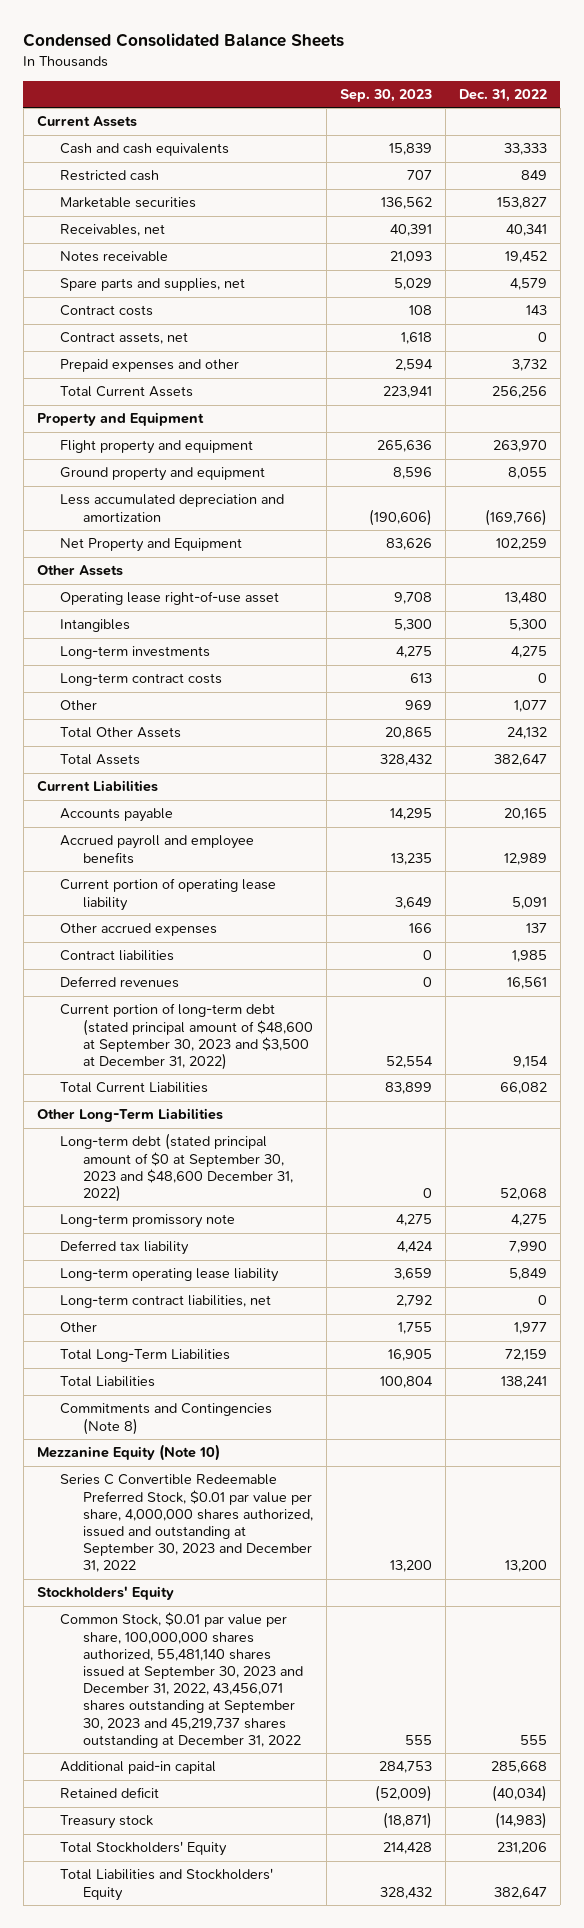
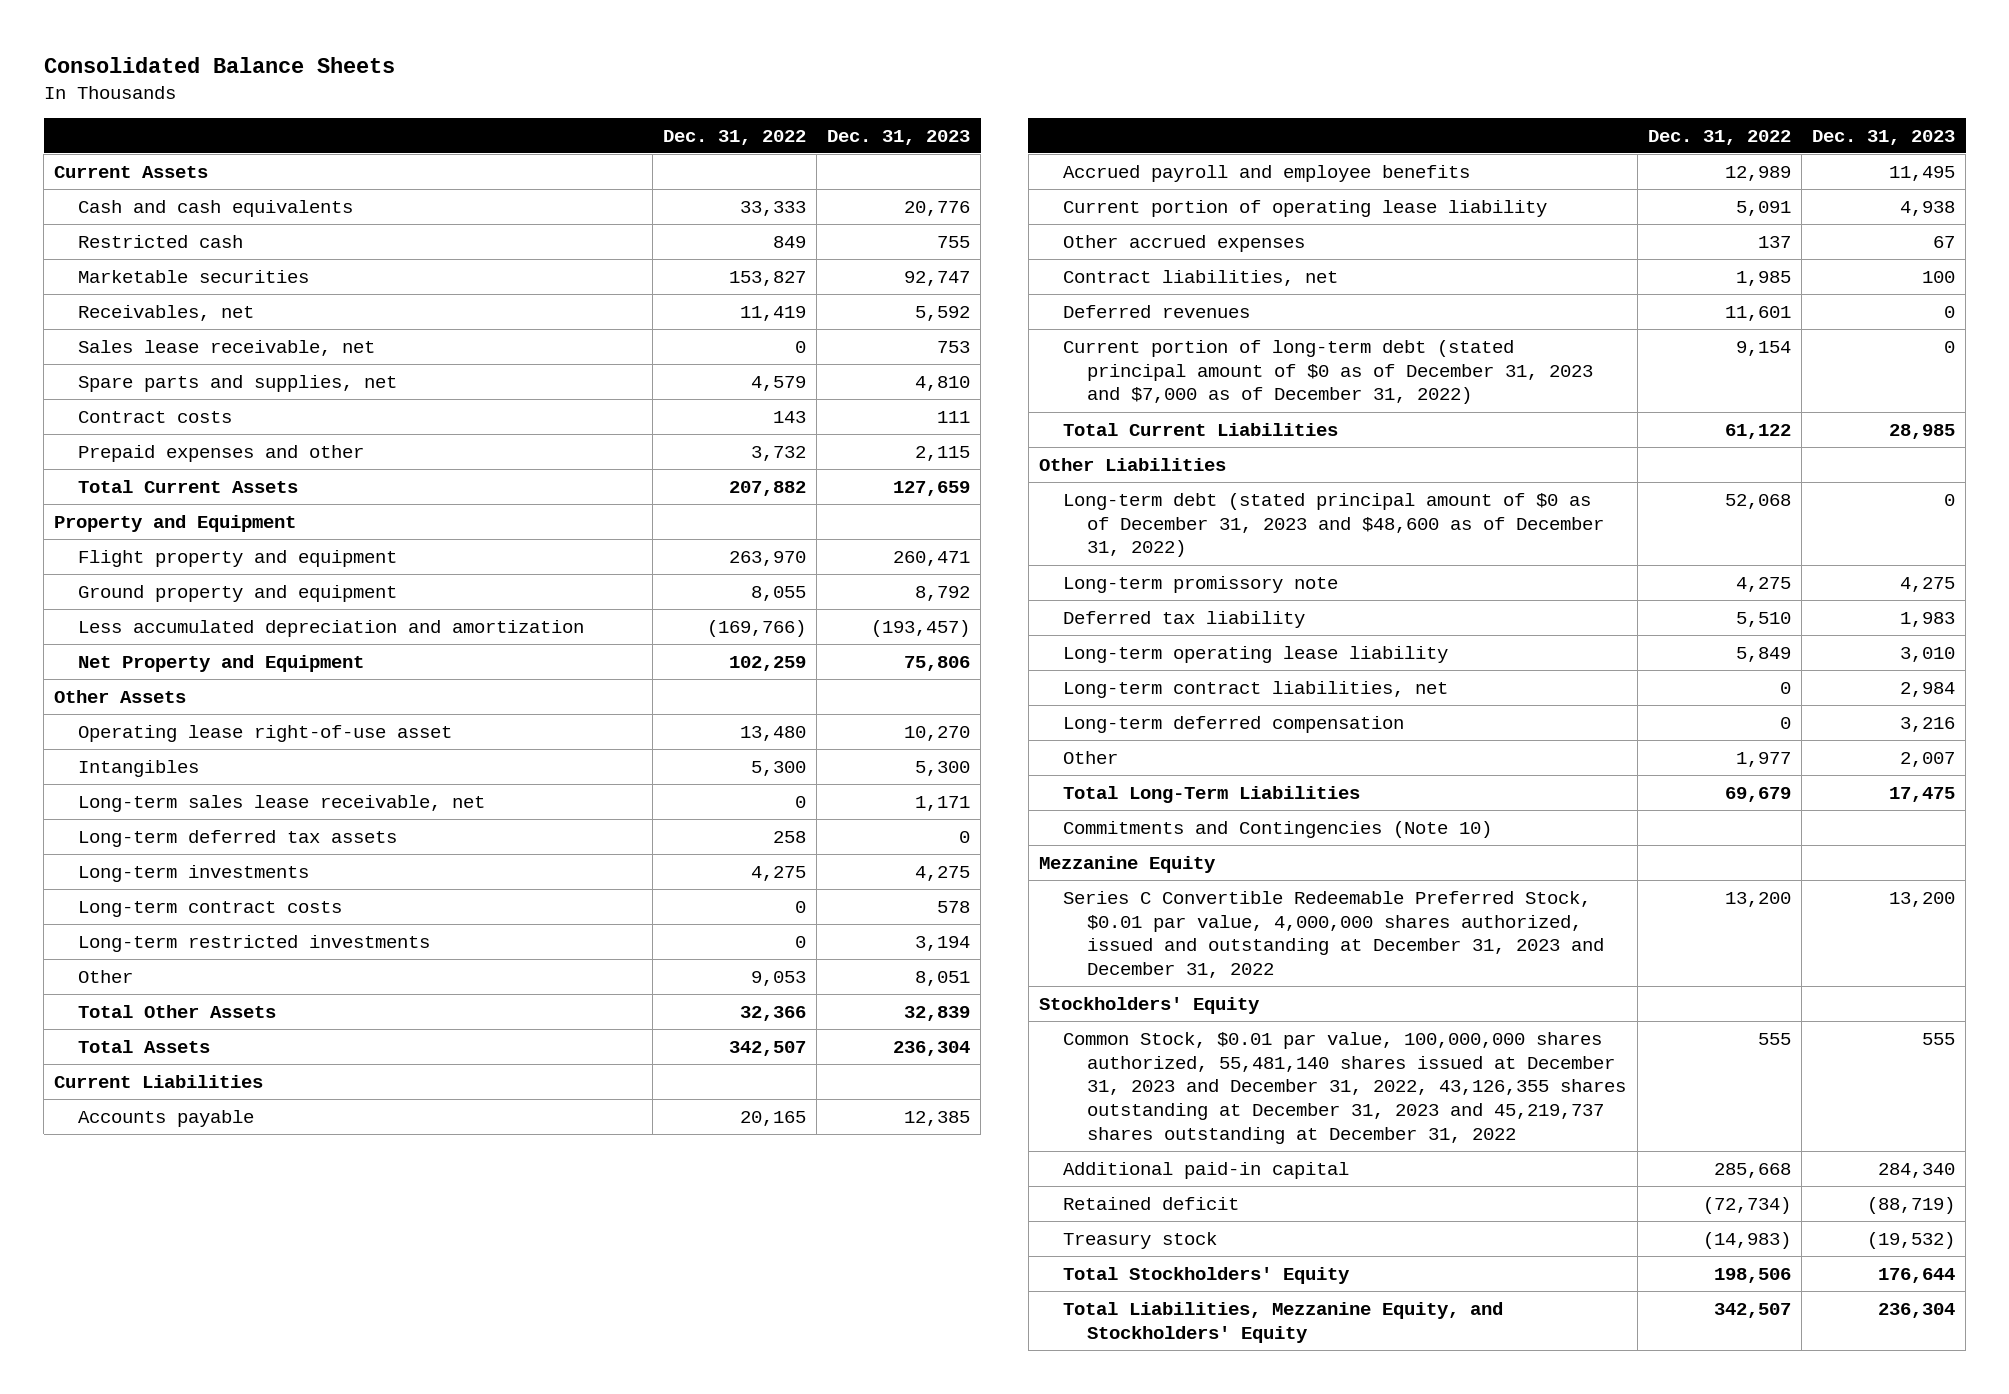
- Condensed Consolidated Balance Sheets
+ Consolidated Balance Sheets
- | Sep. 30, 2023 | Dec. 31, 2022
+ | Dec. 31, 2022 | Dec. 31, 2023
- Receivables, net | 40,391 | 40,341
- Notes receivable | 21,093 | 19,452
+ Receivables, net | 11,419 | 5,592
+ Sales lease receivable, net | 0 | 753
- Contract assets, net | 1,618 | 0
- Total Current Assets | 223,941 | 256,256
+ Total Current Assets | 207,882 | 127,659
+ Long-term sales lease receivable, net | 0 | 1,171
+ Long-term deferred tax assets | 258 | 0
- Other | 969 | 1,077
- Total Other Assets | 20,865 | 24,132
- Total Assets | 328,432 | 382,647
+ Long-term restricted investments | 0 | 3,194
+ Other | 9,053 | 8,051
+ Total Other Assets | 32,366 | 32,839
+ Total Assets | 342,507 | 236,304
- Contract liabilities | 0 | 1,985
- Deferred revenues | 0 | 16,561
- Current portion of long-term debt (stated principal amount of $48,600 at September 30, 2023 and $3,500 at December 31, 2022) | 52,554 | 9,154
- Total Current Liabilities | 83,899 | 66,082
- Other Long-Term Liabilities
- Long-term debt (stated principal amount of $0 at September 30, 2023 and $48,600 December 31, 2022) | 0 | 52,068
+ Contract liabilities, net | 1,985 | 100
+ Deferred revenues | 11,601 | 0
+ Current portion of long-term debt (stated principal amount of $0 as of December 31, 2023 and $7,000 as of December 31, 2022) | 9,154 | 0
+ Total Current Liabilities | 61,122 | 28,985
+ Other Liabilities
+ Long-term debt (stated principal amount of $0 as of December 31, 2023 and $48,600 as of December 31, 2022) | 52,068 | 0
- Deferred tax liability | 4,424 | 7,990
+ Deferred tax liability | 5,510 | 1,983
+ Long-term deferred compensation | 0 | 3,216
- Total Long-Term Liabilities | 16,905 | 72,159
- Total Liabilities | 100,804 | 138,241
- Commitments and Contingencies (Note 8)
- Mezzanine Equity (Note 10)
- Series C Convertible Redeemable Preferred Stock, $0.01 par value per share, 4,000,000 shares authorized, issued and outstanding at September 30, 2023 and December 31, 2022 | 13,200 | 13,200
+ Total Long-Term Liabilities | 69,679 | 17,475
+ Commitments and Contingencies (Note 10)
+ Mezzanine Equity
+ Series C Convertible Redeemable Preferred Stock, $0.01 par value, 4,000,000 shares authorized, issued and outstanding at December 31, 2023 and December 31, 2022 | 13,200 | 13,200
- Common Stock, $0.01 par value per share, 100,000,000 shares authorized, 55,481,140 shares issued at September 30, 2023 and December 31, 2022, 43,456,071 shares outstanding at September 30, 2023 and 45,219,737 shares outstanding at December 31, 2022 | 555 | 555
+ Common Stock, $0.01 par value, 100,000,000 shares authorized, 55,481,140 shares issued at December 31, 2023 and December 31, 2022, 43,126,355 shares outstanding at December 31, 2023 and 45,219,737 shares outstanding at December 31, 2022 | 555 | 555
- Retained deficit | (52,009) | (40,034)
+ Retained deficit | (72,734) | (88,719)
- Total Stockholders' Equity | 214,428 | 231,206
- Total Liabilities and Stockholders' Equity | 328,432 | 382,647
+ Total Stockholders' Equity | 198,506 | 176,644
+ Total Liabilities, Mezzanine Equity, and Stockholders' Equity | 342,507 | 236,304

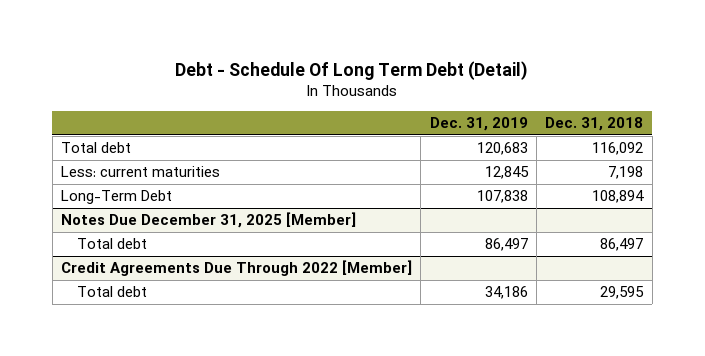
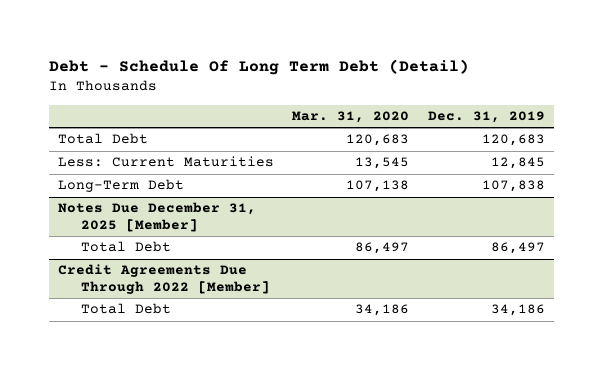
- | Dec. 31, 2019 | Dec. 31, 2018
+ | Mar. 31, 2020 | Dec. 31, 2019
- Total debt | 120,683 | 116,092
- Less: current maturities | 12,845 | 7,198
+ Total Debt | 120,683 | 120,683
+ Less: Current Maturities | 13,545 | 12,845
@ Notes Due December 31, 2025 [Member]
- Total debt | 86,497 | 86,497
+ Total Debt | 86,497 | 86,497
@ Credit Agreements Due Through 2022 [Member]
- Total debt | 34,186 | 29,595
+ Total Debt | 34,186 | 34,186

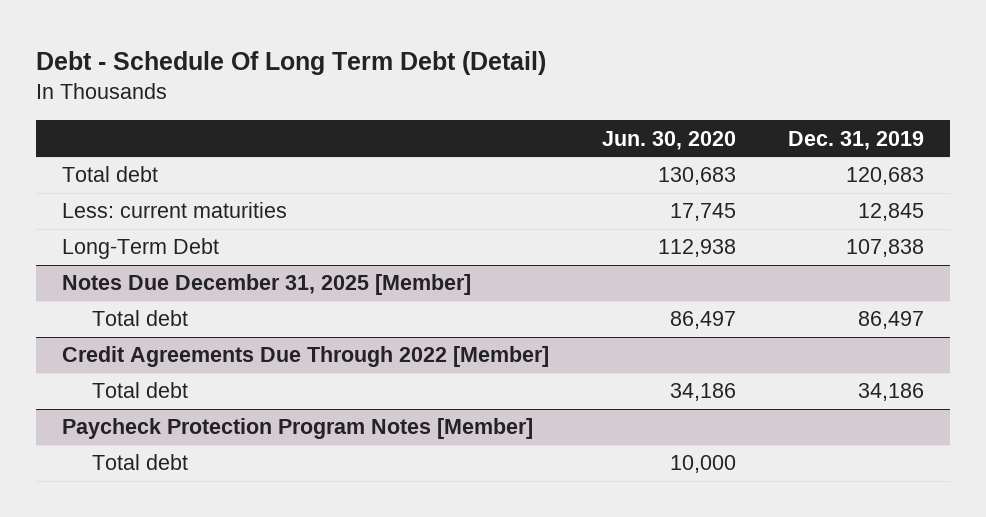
- | Mar. 31, 2020 | Dec. 31, 2019
+ | Jun. 30, 2020 | Dec. 31, 2019
- Total Debt | 120,683 | 120,683
- Less: Current Maturities | 13,545 | 12,845
+ Total debt | 130,683 | 120,683
+ Less: current maturities | 17,745 | 12,845
@ Notes Due December 31, 2025 [Member]
- Total Debt | 86,497 | 86,497
+ Total debt | 86,497 | 86,497
@ Credit Agreements Due Through 2022 [Member]
- Total Debt | 34,186 | 34,186
+ Total debt | 34,186 | 34,186
+ Paycheck Protection Program Notes [Member]
+ Total debt | 10,000 |

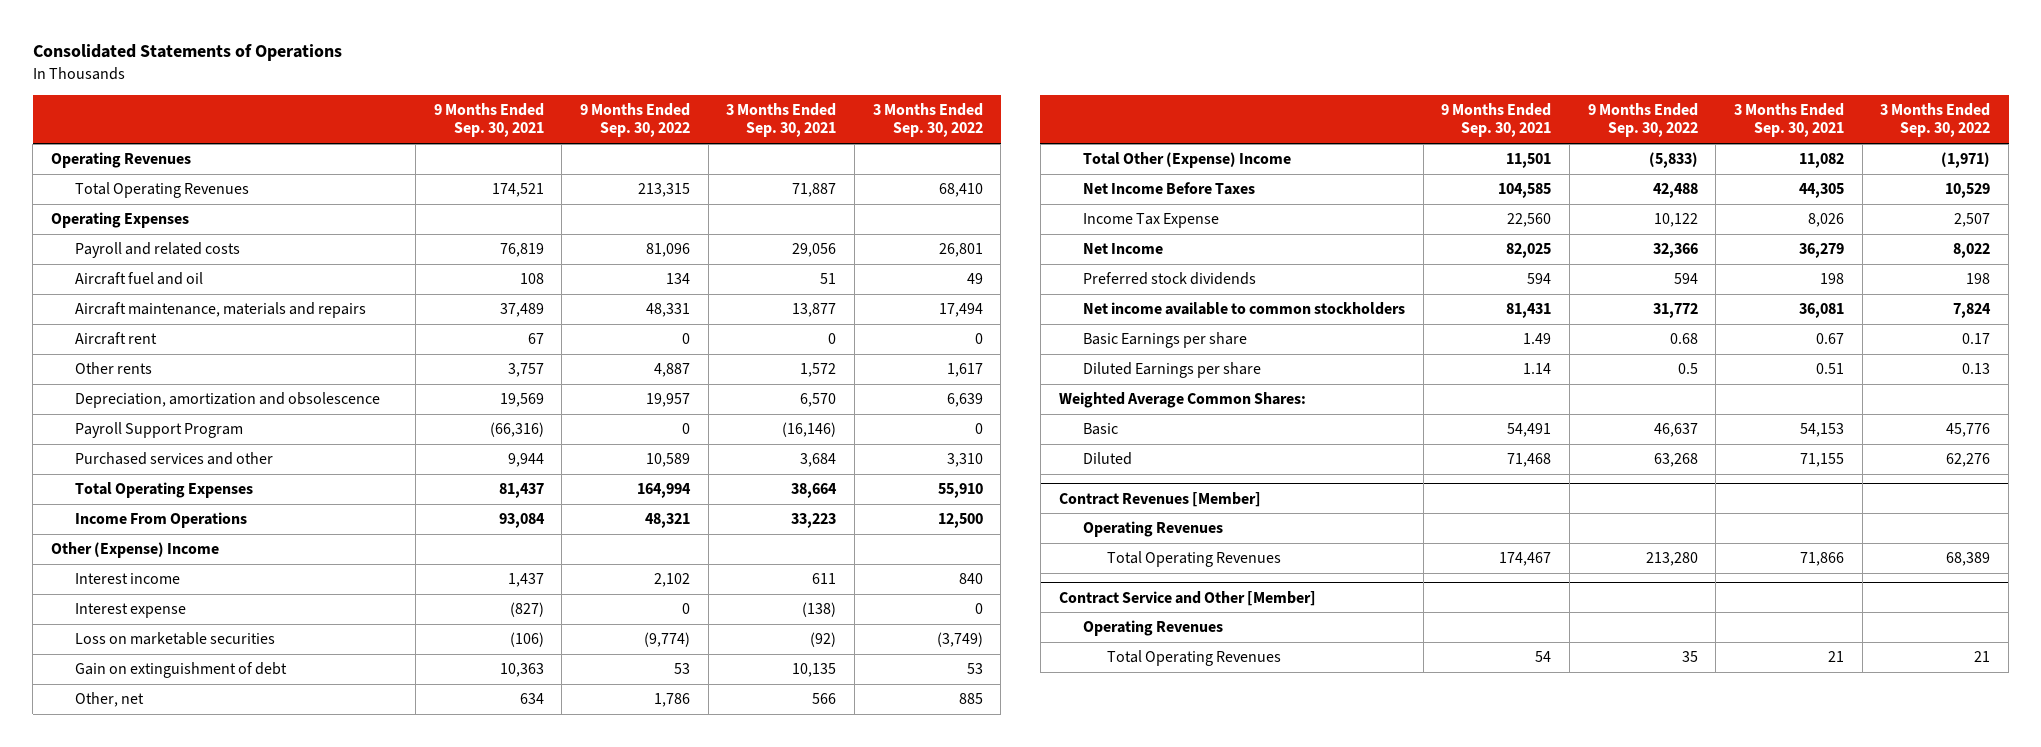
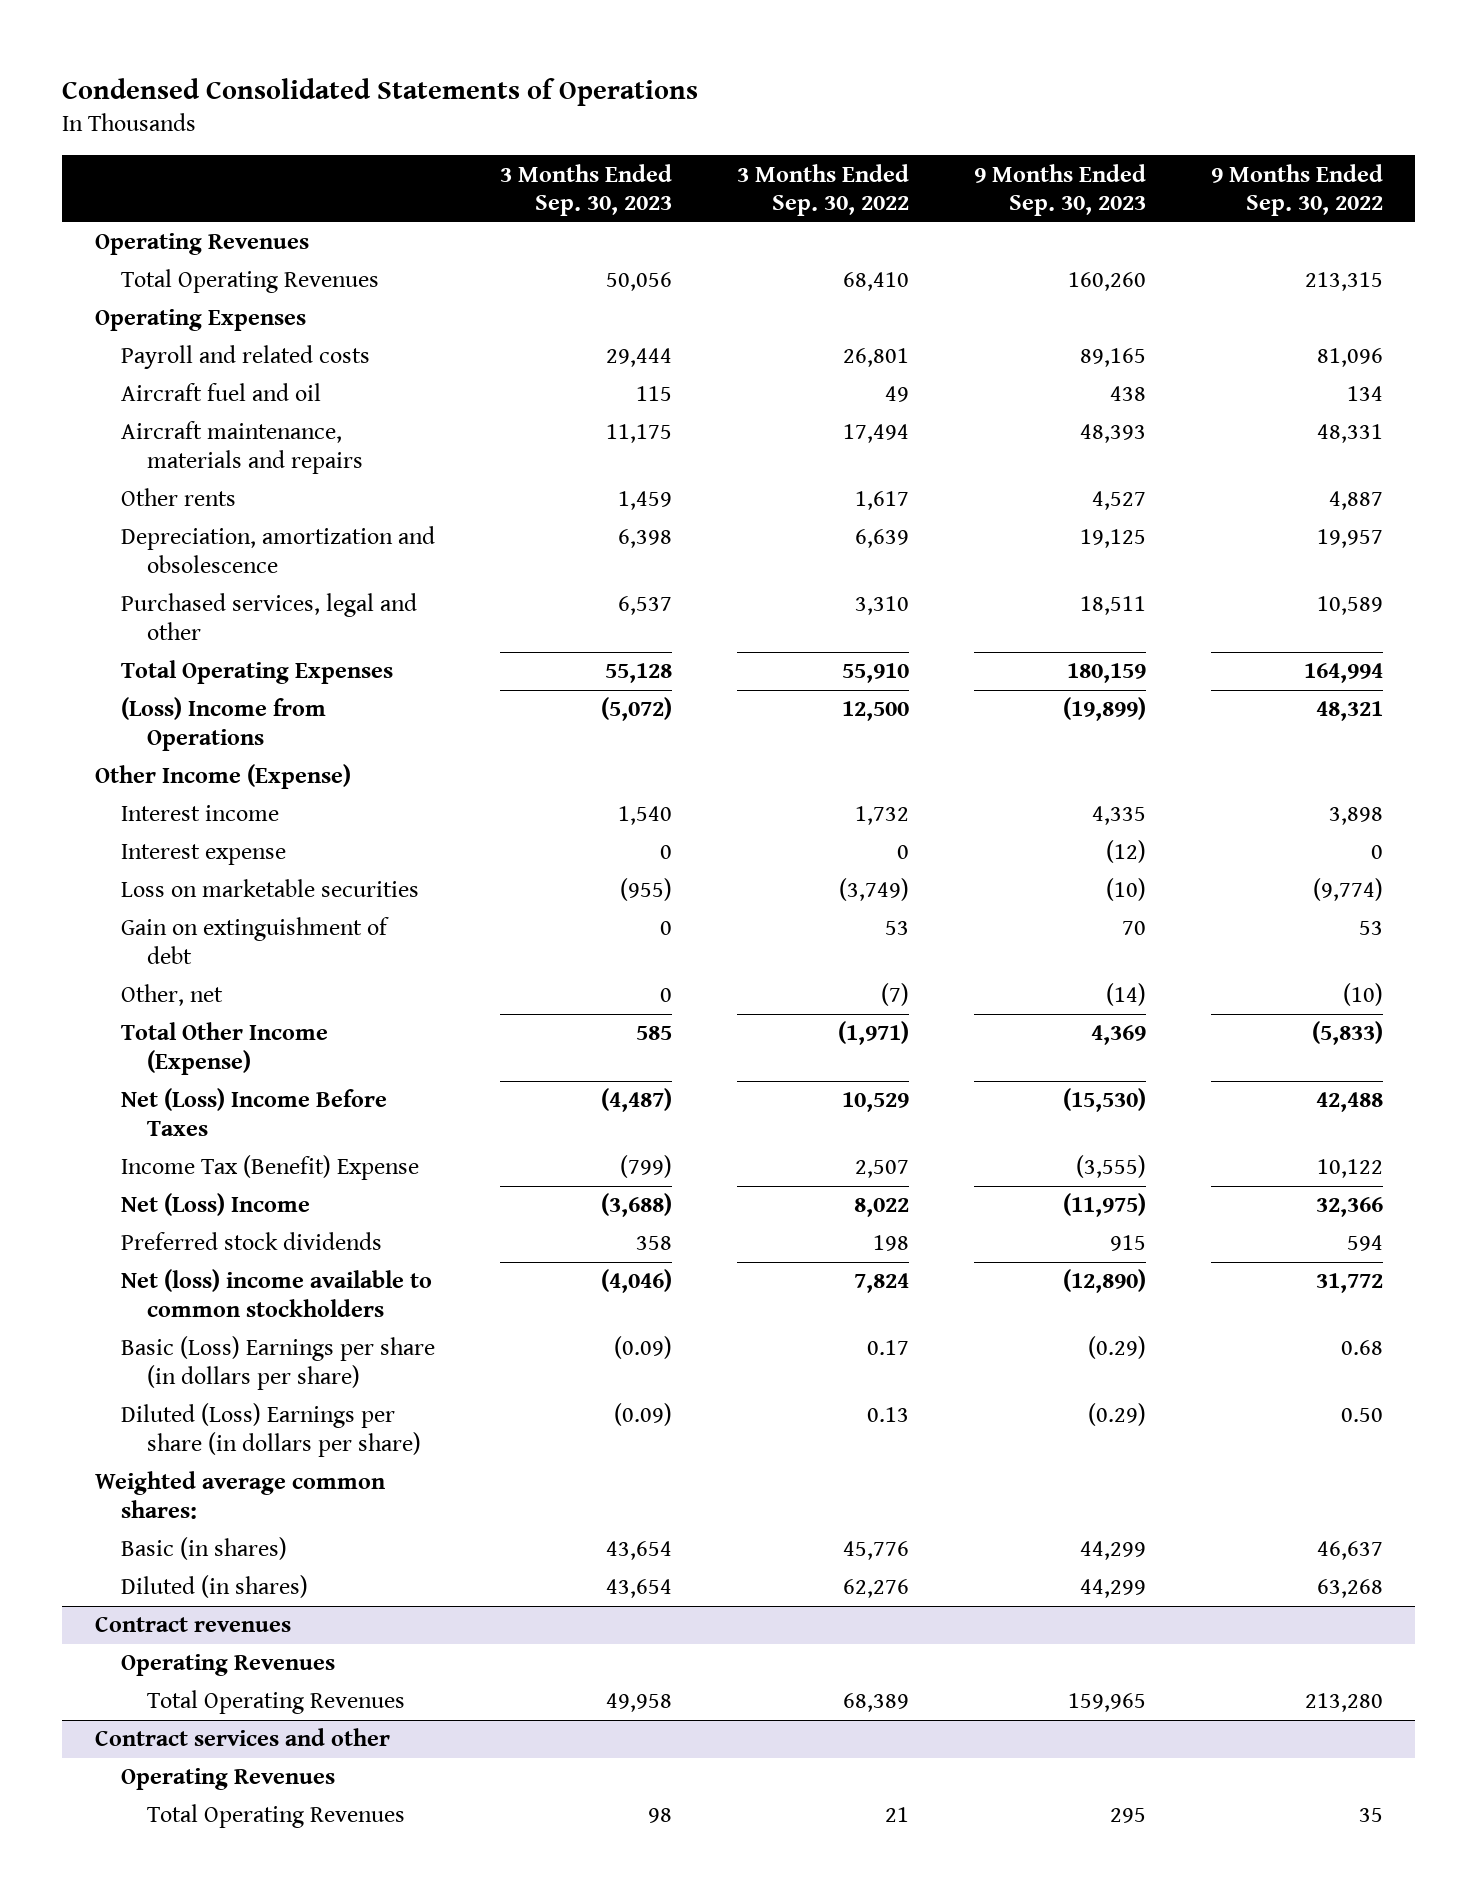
- Consolidated Statements of Operations
+ Condensed Consolidated Statements of Operations
- | 9 Months Ended Sep. 30, 2021 | 9 Months Ended Sep. 30, 2022 | 3 Months Ended Sep. 30, 2021 | 3 Months Ended Sep. 30, 2022
+ | 3 Months Ended Sep. 30, 2023 | 3 Months Ended Sep. 30, 2022 | 9 Months Ended Sep. 30, 2023 | 9 Months Ended Sep. 30, 2022
- Aircraft rent | 67 | 0 | 0 | 0
- Payroll Support Program | (66,316) | 0 | (16,146) | 0
- Purchased services and other | 9,944 | 10,589 | 3,684 | 3,310
+ Purchased services, legal and other | 6,537 | 3,310 | 18,511 | 10,589
- Income From Operations | 93,084 | 48,321 | 33,223 | 12,500
- Other (Expense) Income
- Interest income | 1,437 | 2,102 | 611 | 840
+ (Loss) Income from Operations | (5,072) | 12,500 | (19,899) | 48,321
+ Other Income (Expense)
+ Interest income | 1,540 | 1,732 | 4,335 | 3,898
- Other, net | 634 | 1,786 | 566 | 885
- Total Other (Expense) Income | 11,501 | (5,833) | 11,082 | (1,971)
- Net Income Before Taxes | 104,585 | 42,488 | 44,305 | 10,529
- Income Tax Expense | 22,560 | 10,122 | 8,026 | 2,507
- Net Income | 82,025 | 32,366 | 36,279 | 8,022
+ Other, net | 0 | (7) | (14) | (10)
+ Total Other Income (Expense) | 585 | (1,971) | 4,369 | (5,833)
+ Net (Loss) Income Before Taxes | (4,487) | 10,529 | (15,530) | 42,488
+ Income Tax (Benefit) Expense | (799) | 2,507 | (3,555) | 10,122
+ Net (Loss) Income | (3,688) | 8,022 | (11,975) | 32,366
- Net income available to common stockholders | 81,431 | 31,772 | 36,081 | 7,824
- Basic Earnings per share | 1.49 | 0.68 | 0.67 | 0.17
- Diluted Earnings per share | 1.14 | 0.5 | 0.51 | 0.13
- Weighted Average Common Shares:
- Basic | 54,491 | 46,637 | 54,153 | 45,776
- Diluted | 71,468 | 63,268 | 71,155 | 62,276
- Contract Revenues [Member]
+ Net (loss) income available to common stockholders | (4,046) | 7,824 | (12,890) | 31,772
+ Basic (Loss) Earnings per share (in dollars per share) | (0.09) | 0.17 | (0.29) | 0.68
+ Diluted (Loss) Earnings per share (in dollars per share) | (0.09) | 0.13 | (0.29) | 0.50
+ Weighted average common shares:
+ Basic (in shares) | 43,654 | 45,776 | 44,299 | 46,637
+ Diluted (in shares) | 43,654 | 62,276 | 44,299 | 63,268
+ Contract revenues
- Contract Service and Other [Member]
+ Contract services and other

